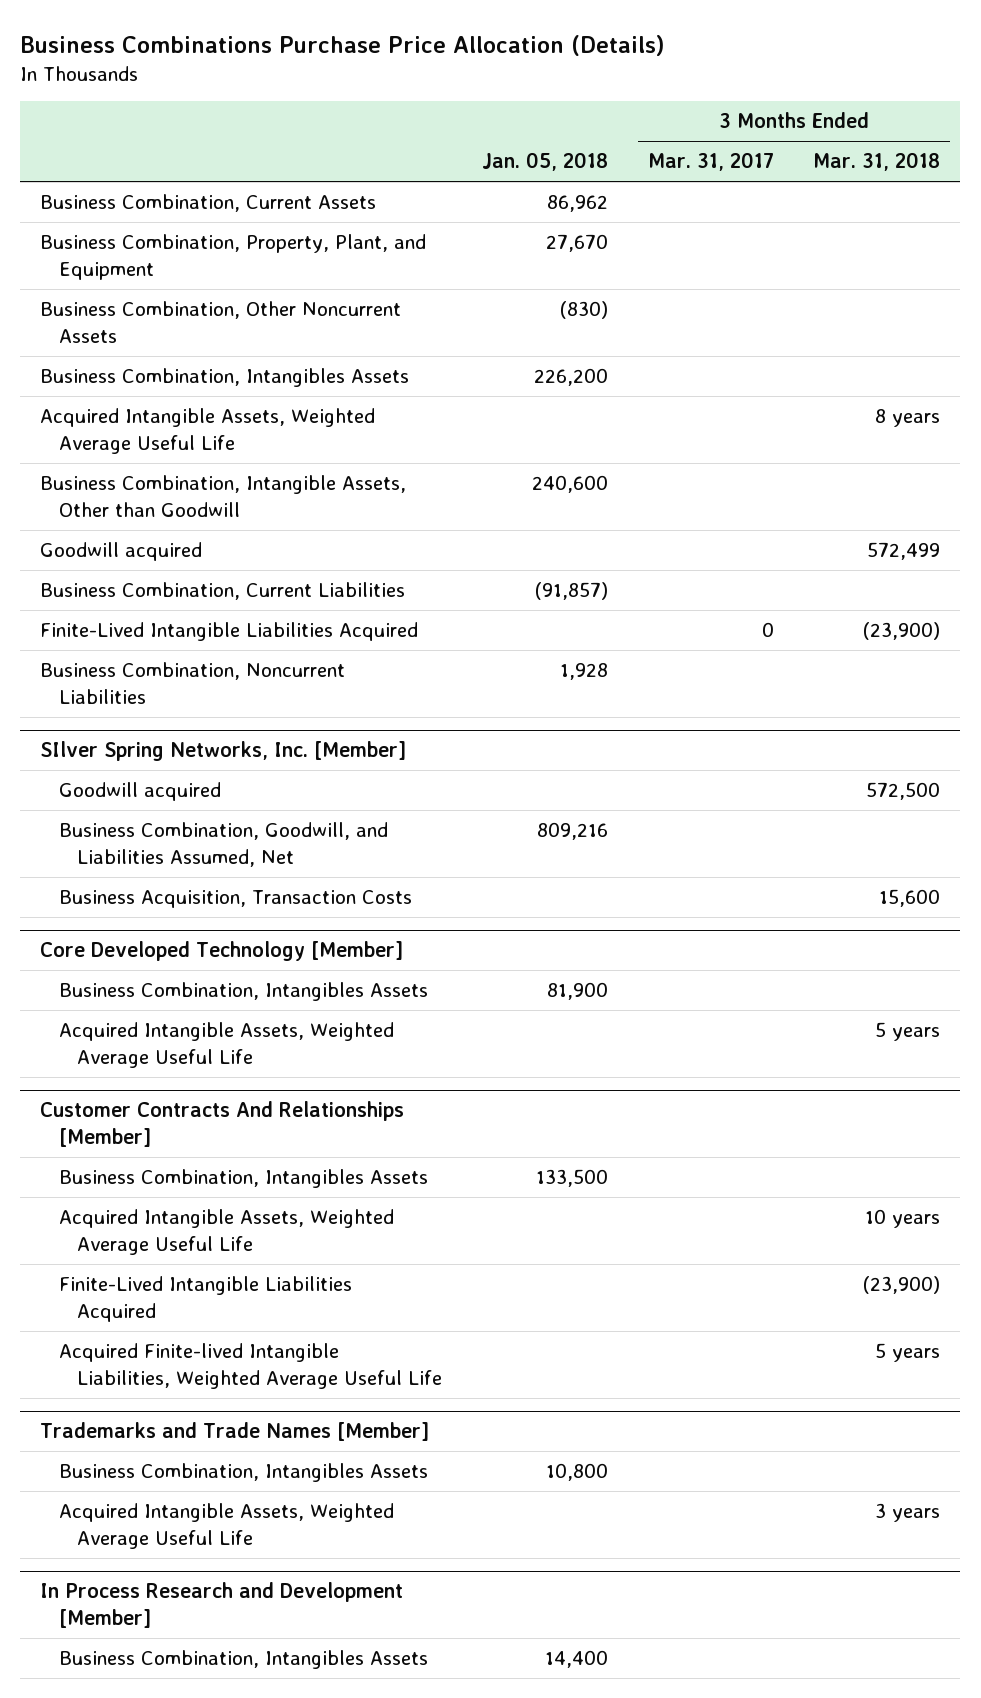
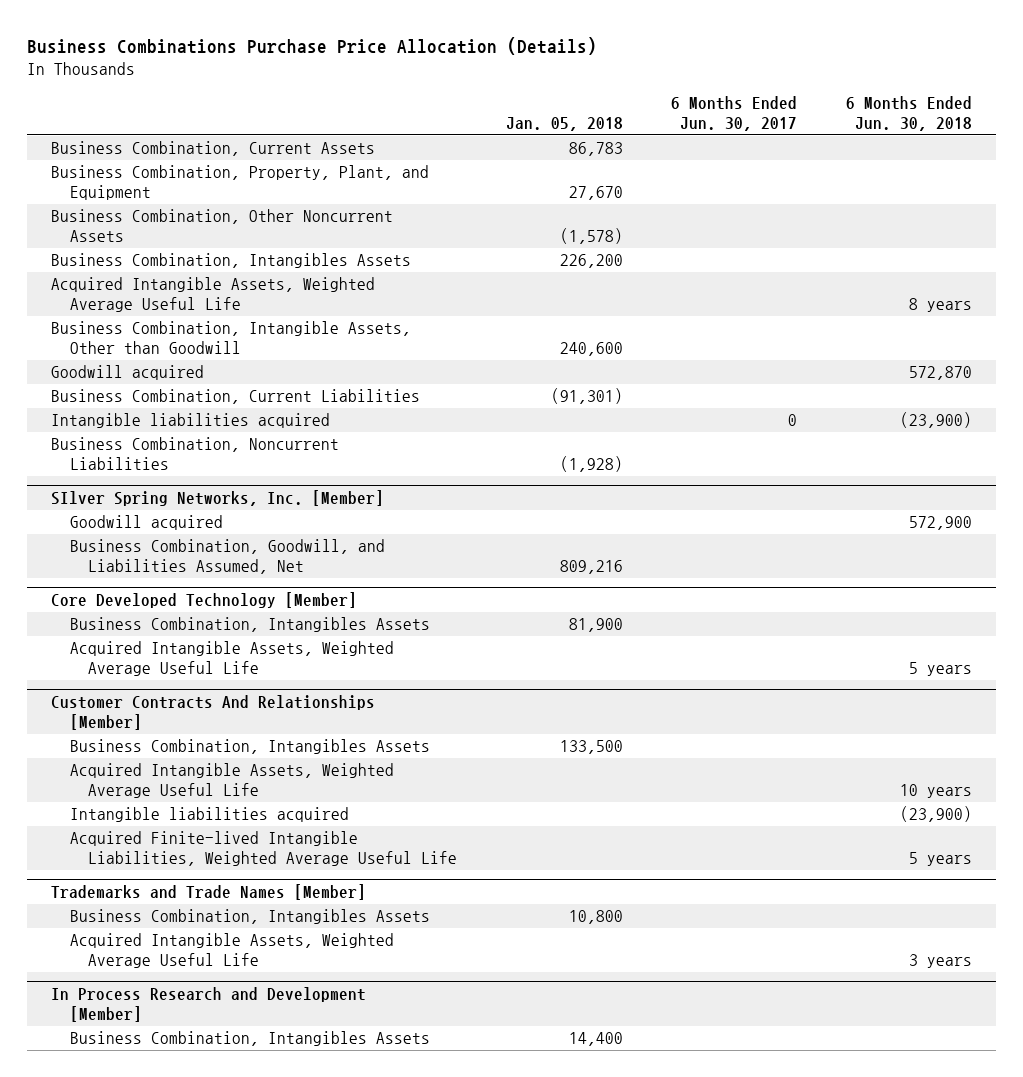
- | Jan. 05, 2018 | 3 Months Ended Mar. 31, 2017 | 3 Months Ended Mar. 31, 2018
+ | Jan. 05, 2018 | 6 Months Ended Jun. 30, 2017 | 6 Months Ended Jun. 30, 2018
- Business Combination, Current Assets | 86,962 | |
+ Business Combination, Current Assets | 86,783 | |
- Business Combination, Other Noncurrent Assets | (830) | |
+ Business Combination, Other Noncurrent Assets | (1,578) | |
- Business Combination, Current Liabilities | (91,857) | |
- Finite-Lived Intangible Liabilities Acquired | | 0 | (23,900)
- Business Combination, Noncurrent Liabilities | 1,928 | |
+ Business Combination, Current Liabilities | (91,301) | |
+ Intangible liabilities acquired | | 0 | (23,900)
+ Business Combination, Noncurrent Liabilities | (1,928) | |
@ SIlver Spring Networks, Inc. [Member]
- Business Acquisition, Transaction Costs | | | 15,600
@ Customer Contracts And Relationships [Member]
- Finite-Lived Intangible Liabilities Acquired | | | (23,900)
+ Intangible liabilities acquired | | | (23,900)

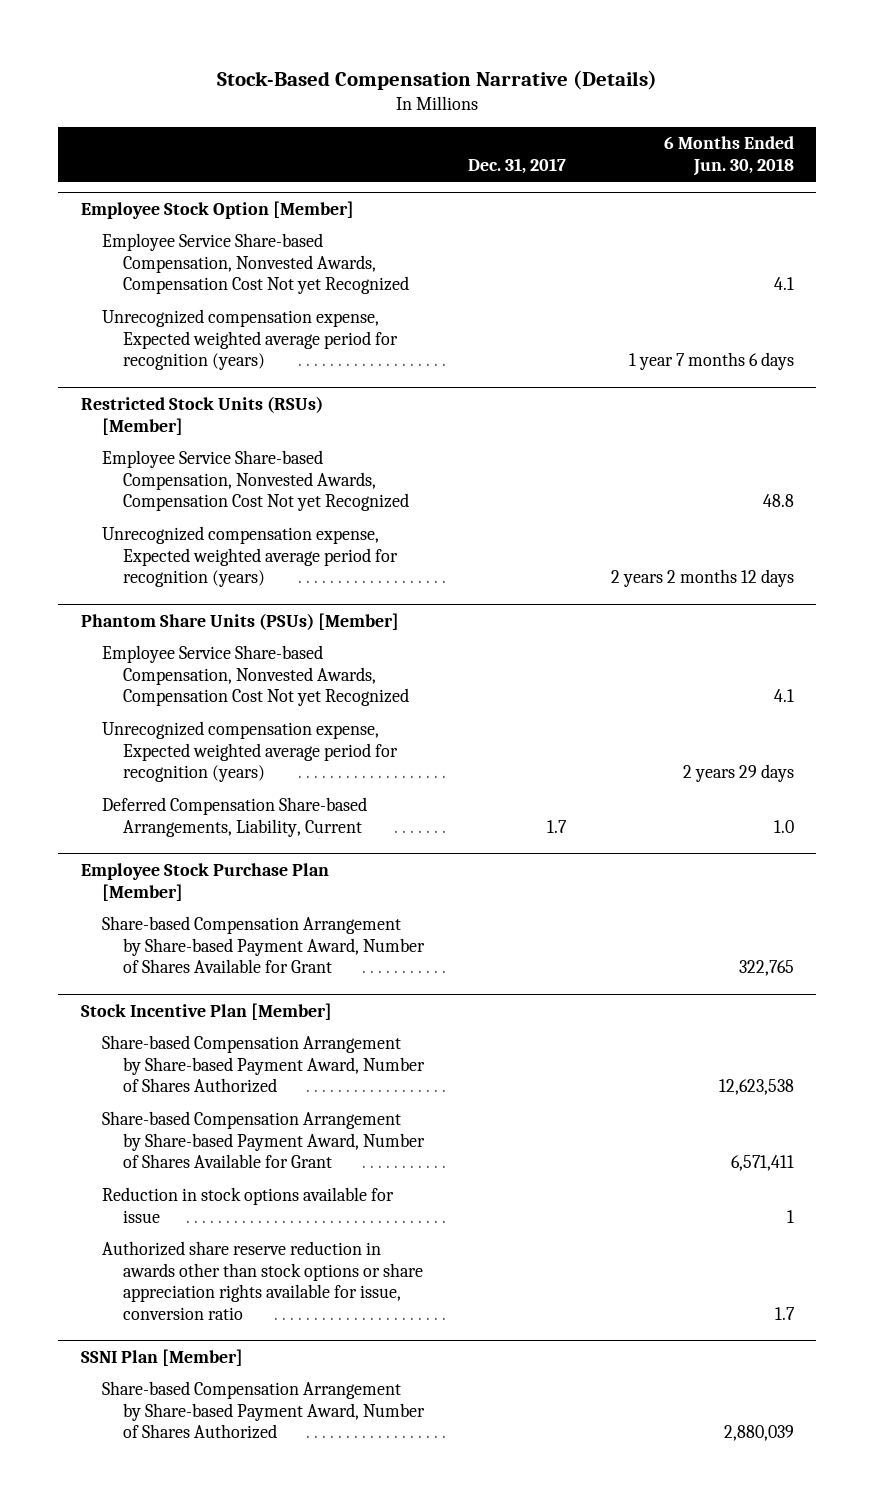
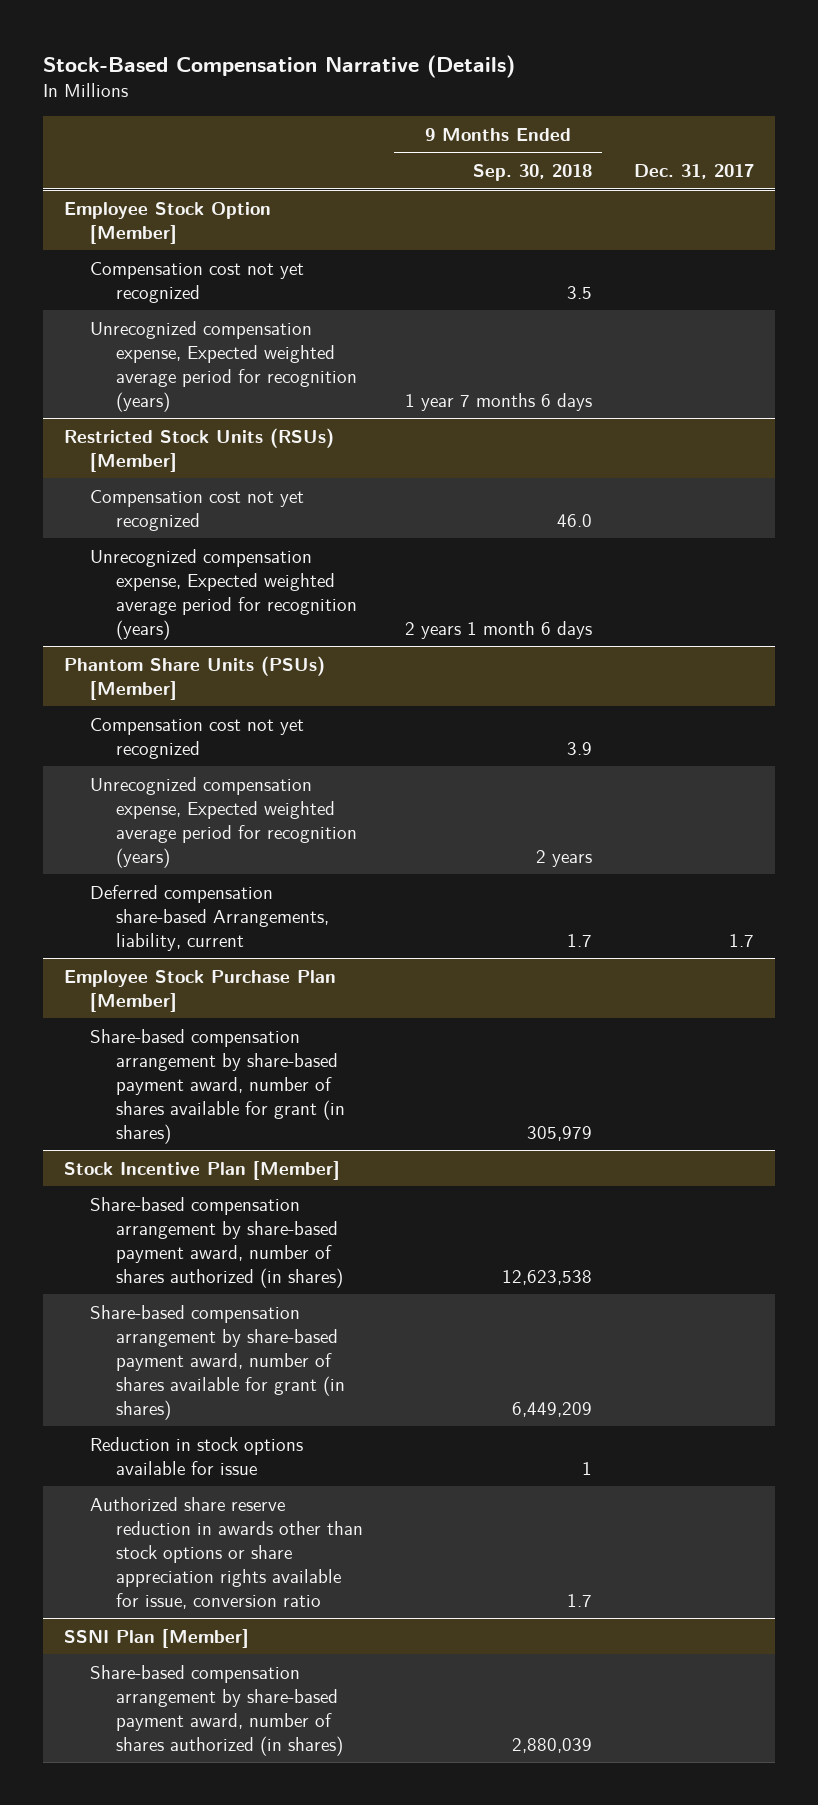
- | Dec. 31, 2017 | 6 Months Ended Jun. 30, 2018
+ | 9 Months Ended Sep. 30, 2018 | Dec. 31, 2017
@ Employee Stock Option [Member]
- Employee Service Share-based Compensation, Nonvested Awards, Compensation Cost Not yet Recognized | | 4.1
+ Compensation cost not yet recognized | 3.5 |
@ Restricted Stock Units (RSUs) [Member]
- Employee Service Share-based Compensation, Nonvested Awards, Compensation Cost Not yet Recognized | | 48.8
+ Compensation cost not yet recognized | 46.0 |
@ Phantom Share Units (PSUs) [Member]
- Employee Service Share-based Compensation, Nonvested Awards, Compensation Cost Not yet Recognized | | 4.1
+ Compensation cost not yet recognized | 3.9 |
- Deferred Compensation Share-based Arrangements, Liability, Current | 1.7 | 1.0
+ Deferred compensation share-based Arrangements, liability, current | 1.7 | 1.7
@ Employee Stock Purchase Plan [Member]
- Share-based Compensation Arrangement by Share-based Payment Award, Number of Shares Available for Grant | | 322,765
+ Share-based compensation arrangement by share-based payment award, number of shares available for grant (in shares) | 305,979 |
@ Stock Incentive Plan [Member]
- Share-based Compensation Arrangement by Share-based Payment Award, Number of Shares Authorized | | 12,623,538
- Share-based Compensation Arrangement by Share-based Payment Award, Number of Shares Available for Grant | | 6,571,411
+ Share-based compensation arrangement by share-based payment award, number of shares authorized (in shares) | 12,623,538 |
+ Share-based compensation arrangement by share-based payment award, number of shares available for grant (in shares) | 6,449,209 |
@ SSNI Plan [Member]
- Share-based Compensation Arrangement by Share-based Payment Award, Number of Shares Authorized | | 2,880,039
+ Share-based compensation arrangement by share-based payment award, number of shares authorized (in shares) | 2,880,039 |

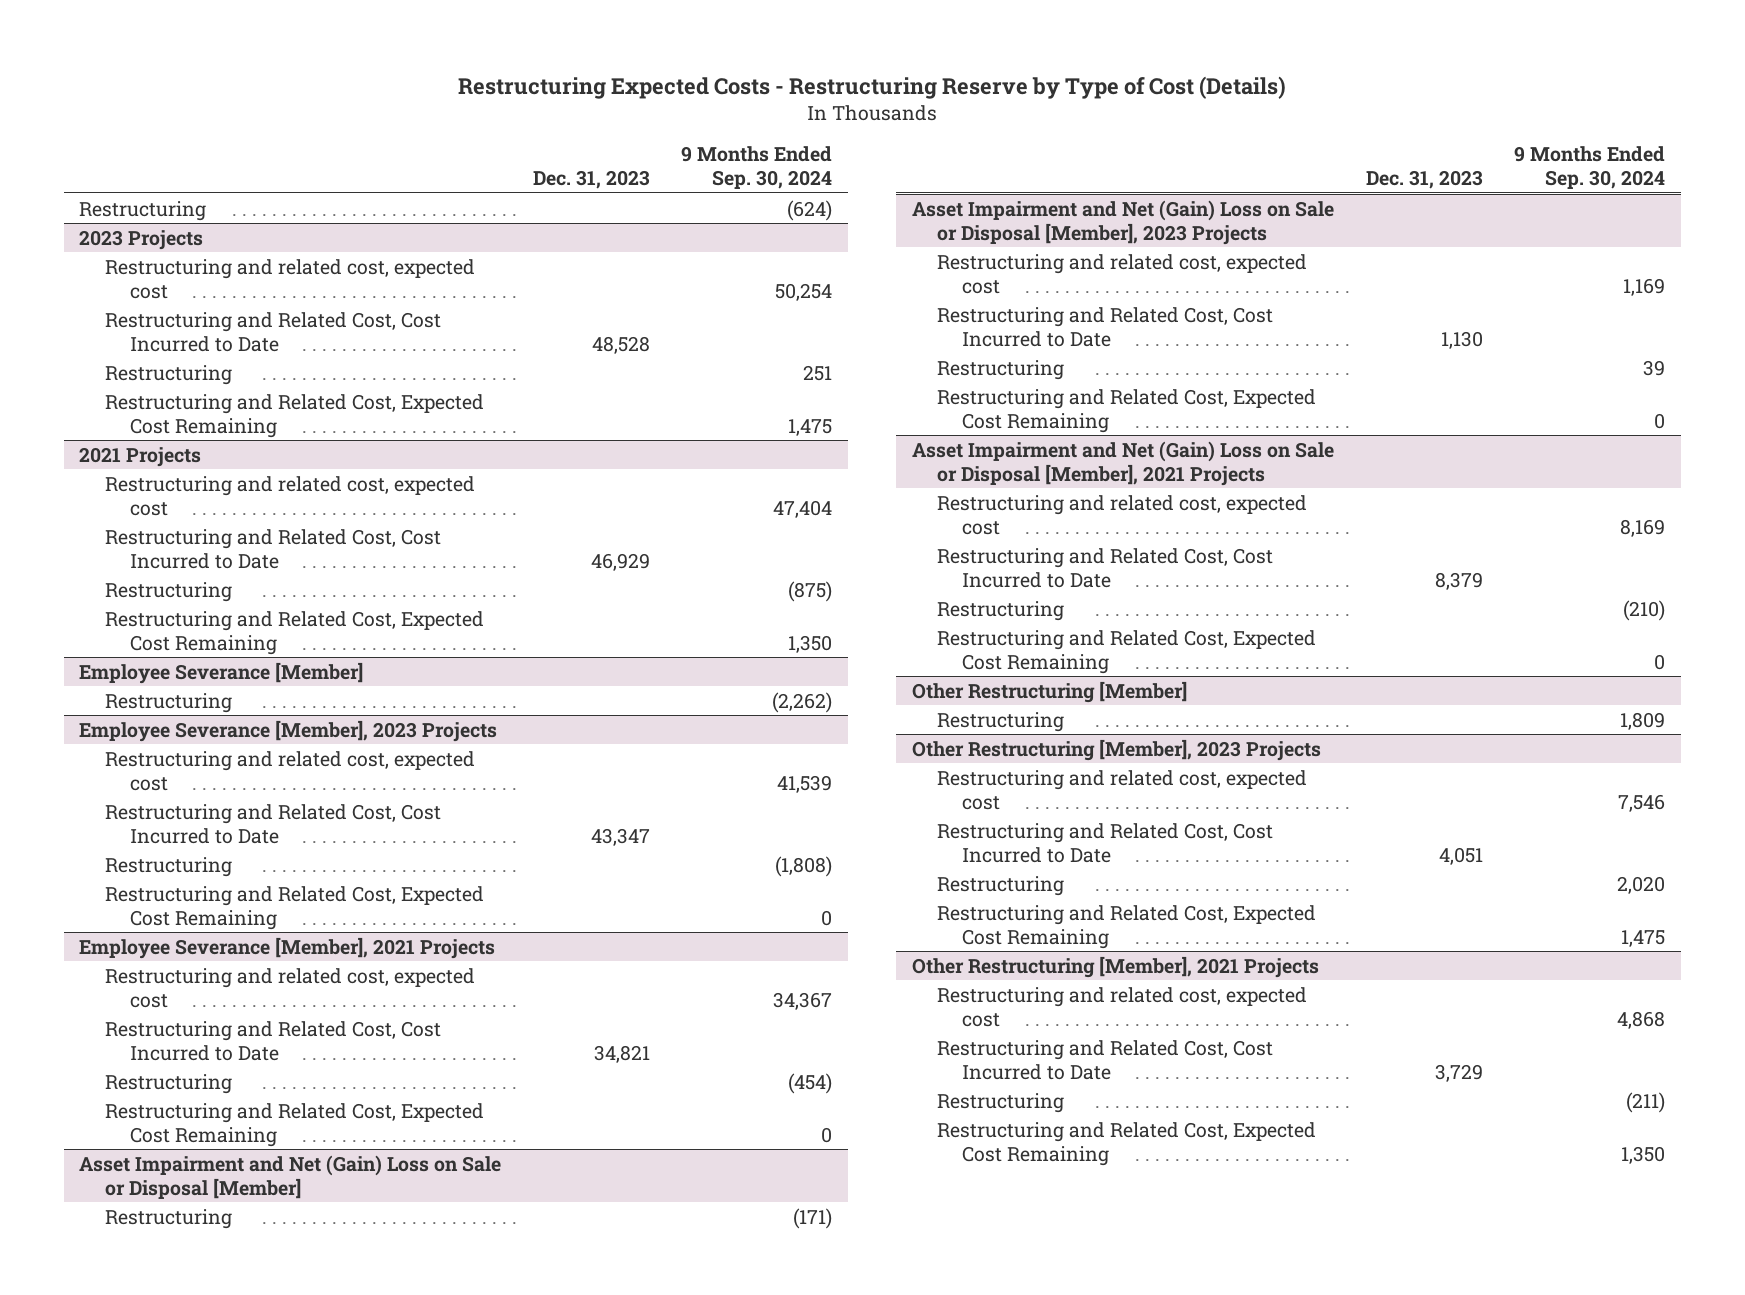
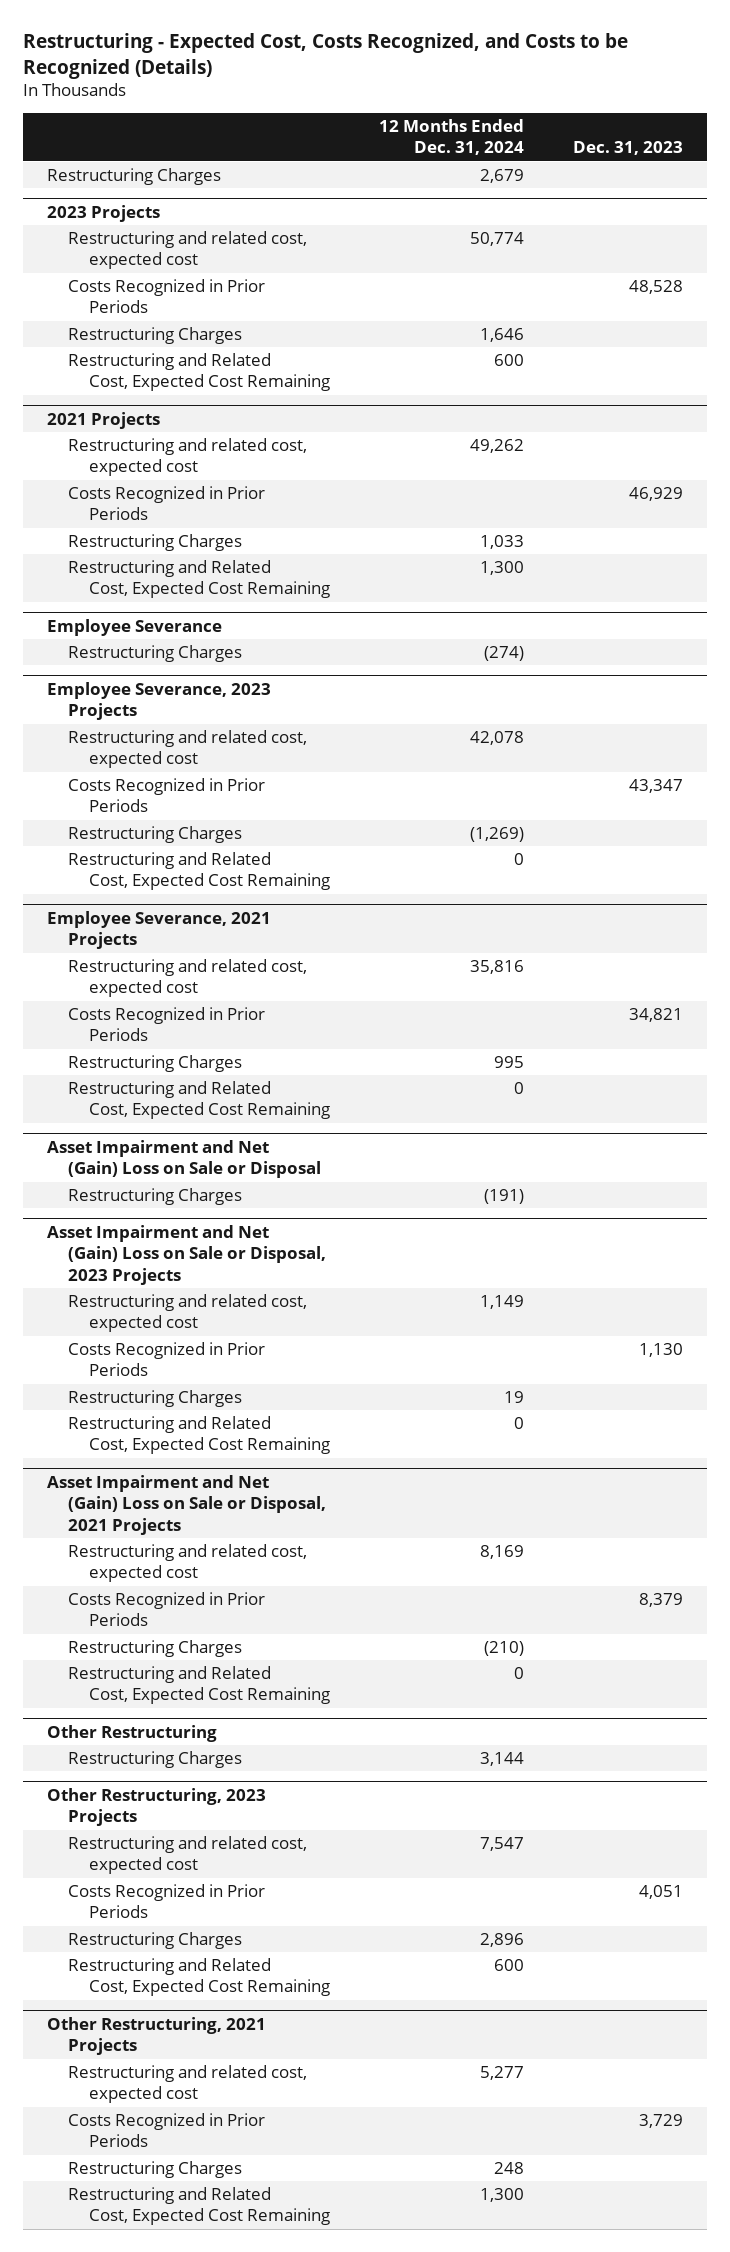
- Restructuring Expected Costs - Restructuring Reserve by Type of Cost (Details)
+ Restructuring - Expected Cost, Costs Recognized, and Costs to be Recognized (Details)
- | Dec. 31, 2023 | 9 Months Ended Sep. 30, 2024
+ | 12 Months Ended Dec. 31, 2024 | Dec. 31, 2023
- Restructuring | | (624)
+ Restructuring Charges | 2,679 |
@ 2023 Projects
- Restructuring and Related Cost, Cost Incurred to Date | 48,528 |
- Restructuring | | 251
+ Costs Recognized in Prior Periods | | 48,528
+ Restructuring Charges | 1,646 |
@ 2021 Projects
- Restructuring and Related Cost, Cost Incurred to Date | 46,929 |
- Restructuring | | (875)
+ Costs Recognized in Prior Periods | | 46,929
+ Restructuring Charges | 1,033 |
- Employee Severance [Member]
- Restructuring | | (2,262)
- Employee Severance [Member], 2023 Projects
+ Employee Severance
+ Restructuring Charges | (274) |
+ Employee Severance, 2023 Projects
- Restructuring and Related Cost, Cost Incurred to Date | 43,347 |
- Restructuring | | (1,808)
+ Costs Recognized in Prior Periods | | 43,347
+ Restructuring Charges | (1,269) |
- Employee Severance [Member], 2021 Projects
+ Employee Severance, 2021 Projects
- Restructuring and Related Cost, Cost Incurred to Date | 34,821 |
- Restructuring | | (454)
+ Costs Recognized in Prior Periods | | 34,821
+ Restructuring Charges | 995 |
- Asset Impairment and Net (Gain) Loss on Sale or Disposal [Member]
- Restructuring | | (171)
- Asset Impairment and Net (Gain) Loss on Sale or Disposal [Member], 2023 Projects
+ Asset Impairment and Net (Gain) Loss on Sale or Disposal
+ Restructuring Charges | (191) |
+ Asset Impairment and Net (Gain) Loss on Sale or Disposal, 2023 Projects
- Restructuring and Related Cost, Cost Incurred to Date | 1,130 |
- Restructuring | | 39
+ Costs Recognized in Prior Periods | | 1,130
+ Restructuring Charges | 19 |
- Asset Impairment and Net (Gain) Loss on Sale or Disposal [Member], 2021 Projects
+ Asset Impairment and Net (Gain) Loss on Sale or Disposal, 2021 Projects
- Restructuring and Related Cost, Cost Incurred to Date | 8,379 |
- Restructuring | | (210)
+ Costs Recognized in Prior Periods | | 8,379
+ Restructuring Charges | (210) |
- Other Restructuring [Member]
- Restructuring | | 1,809
- Other Restructuring [Member], 2023 Projects
+ Other Restructuring
+ Restructuring Charges | 3,144 |
+ Other Restructuring, 2023 Projects
- Restructuring and Related Cost, Cost Incurred to Date | 4,051 |
- Restructuring | | 2,020
+ Costs Recognized in Prior Periods | | 4,051
+ Restructuring Charges | 2,896 |
- Other Restructuring [Member], 2021 Projects
+ Other Restructuring, 2021 Projects
- Restructuring and Related Cost, Cost Incurred to Date | 3,729 |
- Restructuring | | (211)
+ Costs Recognized in Prior Periods | | 3,729
+ Restructuring Charges | 248 |

